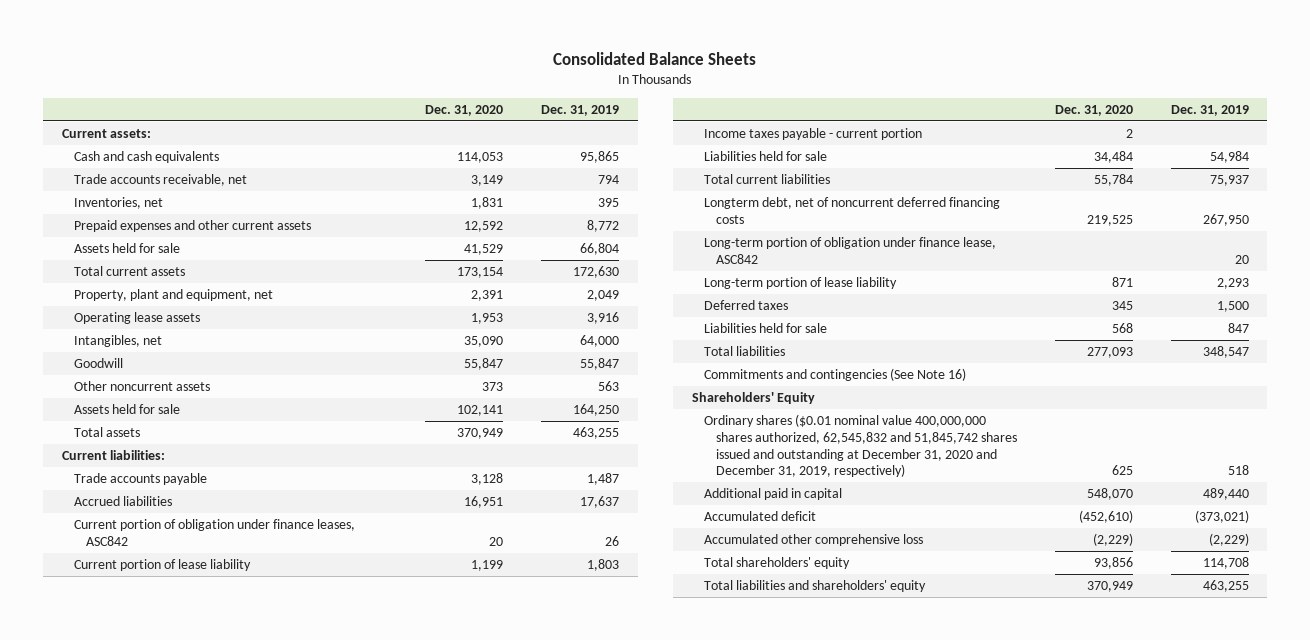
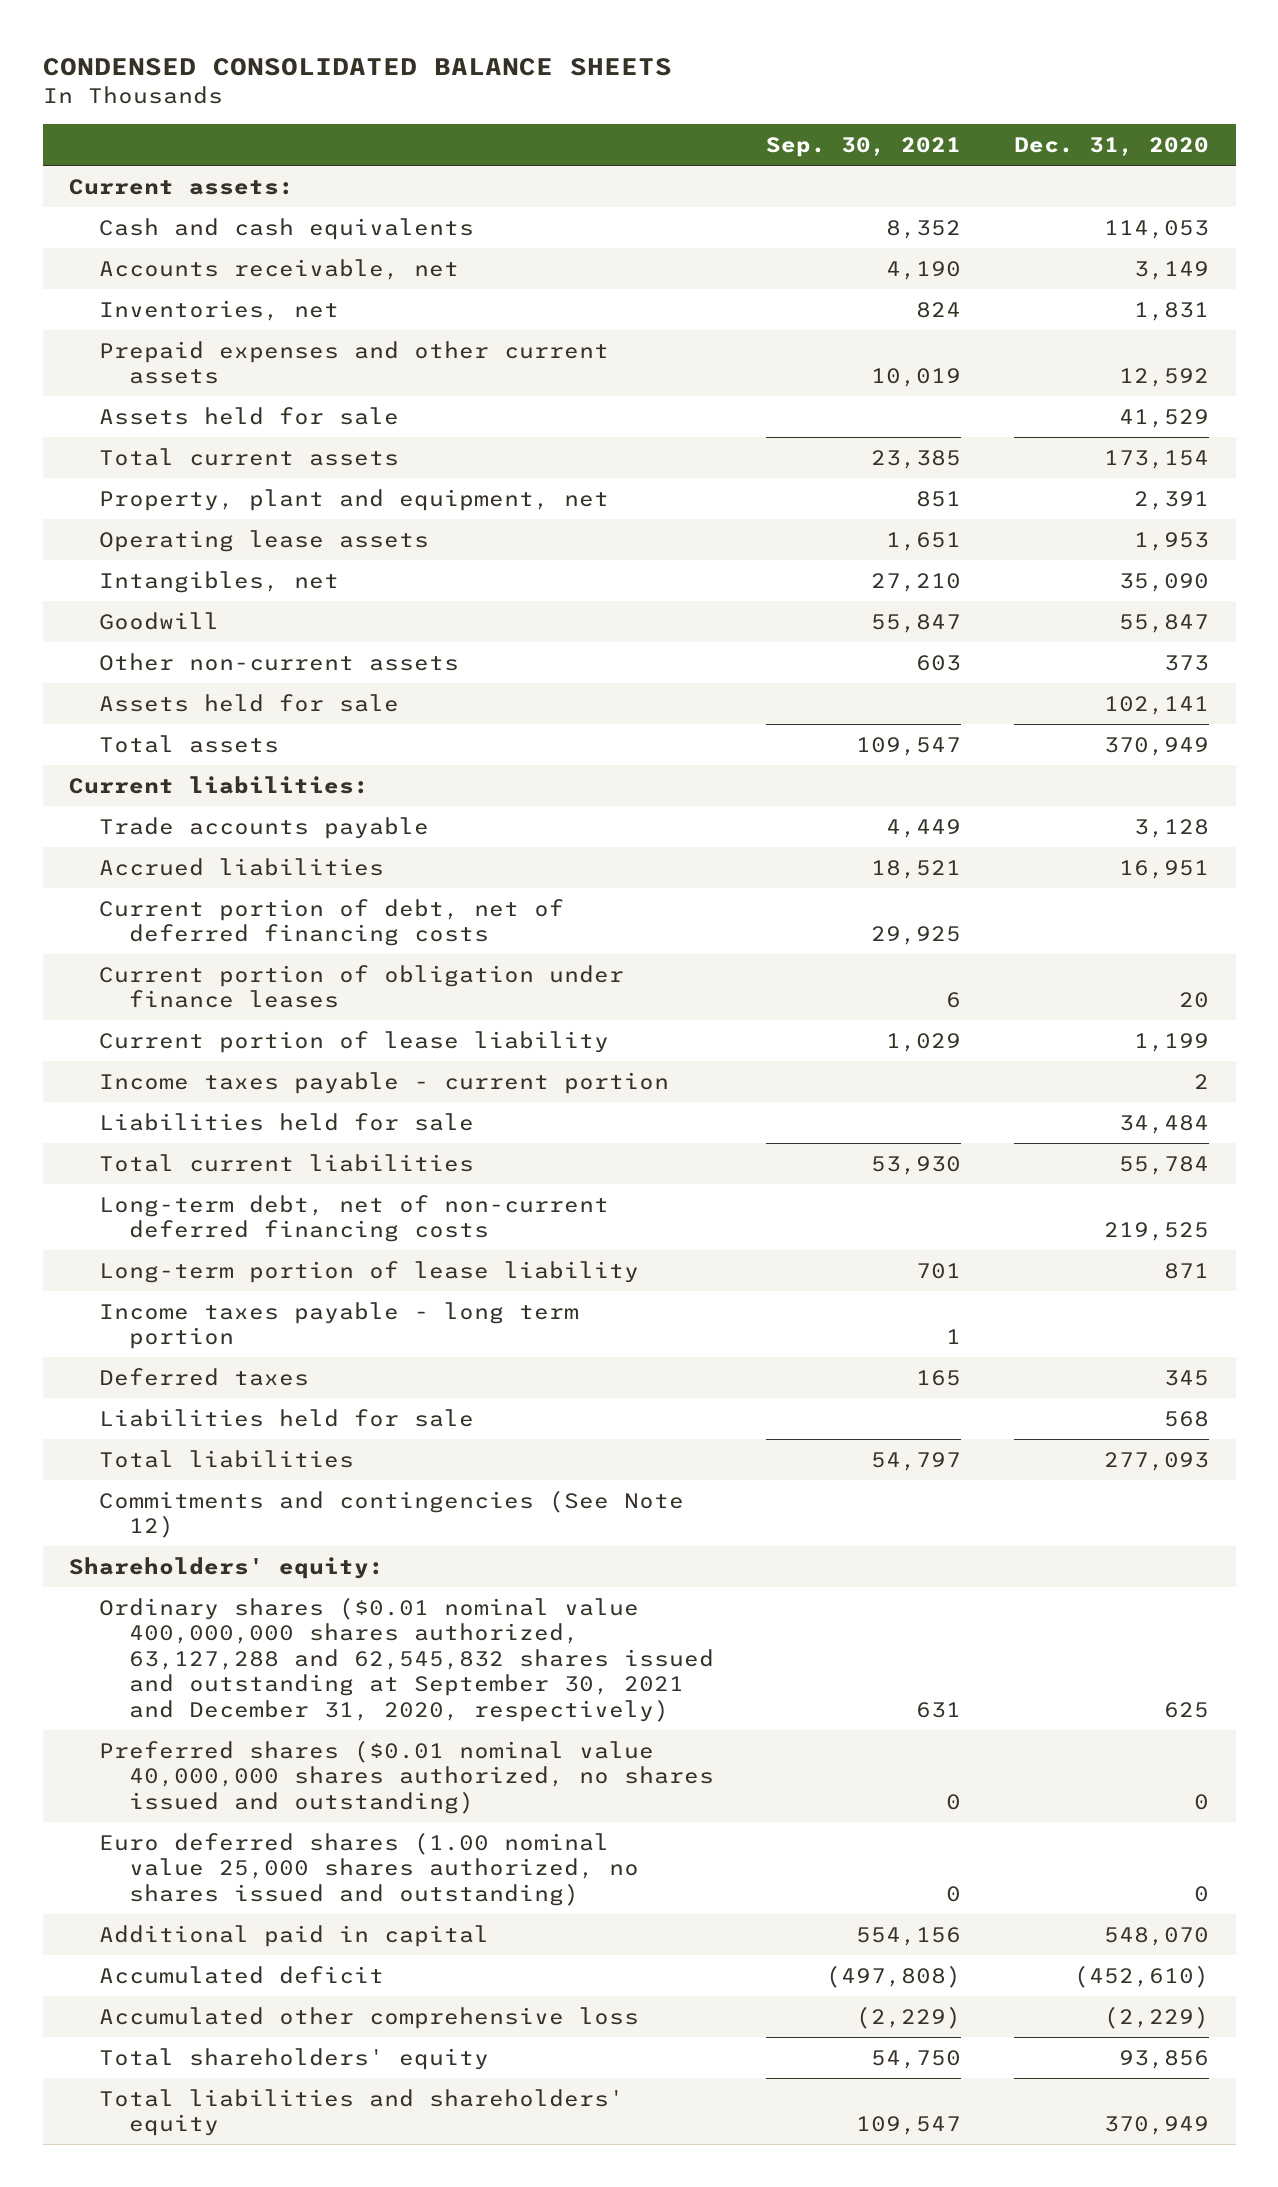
- Consolidated Balance Sheets
+ CONDENSED CONSOLIDATED BALANCE SHEETS
- | Dec. 31, 2020 | Dec. 31, 2019
+ | Sep. 30, 2021 | Dec. 31, 2020
- Trade accounts receivable, net | 3,149 | 794
+ Accounts receivable, net | 4,190 | 3,149
- Other noncurrent assets | 373 | 563
+ Other non-current assets | 603 | 373
- Current portion of obligation under finance leases, ASC842 | 20 | 26
+ Current portion of debt, net of deferred financing costs | 29,925 |
+ Current portion of obligation under finance leases | 6 | 20
- Longterm debt, net of noncurrent deferred financing costs | 219,525 | 267,950
- Long-term portion of obligation under finance lease, ASC842 | | 20
+ Long-term debt, net of non-current deferred financing costs | | 219,525
+ Income taxes payable - long term portion | 1 |
- Commitments and contingencies (See Note 16)
- Shareholders' Equity
- Ordinary shares ($0.01 nominal value 400,000,000 shares authorized, 62,545,832 and 51,845,742 shares issued and outstanding at December 31, 2020 and December 31, 2019, respectively) | 625 | 518
+ Commitments and contingencies (See Note 12)
+ Shareholders' equity:
+ Ordinary shares ($0.01 nominal value 400,000,000 shares authorized, 63,127,288 and 62,545,832 shares issued and outstanding at September 30, 2021 and December 31, 2020, respectively) | 631 | 625
+ Preferred shares ($0.01 nominal value 40,000,000 shares authorized, no shares issued and outstanding) | 0 | 0
+ Euro deferred shares (1.00 nominal value 25,000 shares authorized, no shares issued and outstanding) | 0 | 0

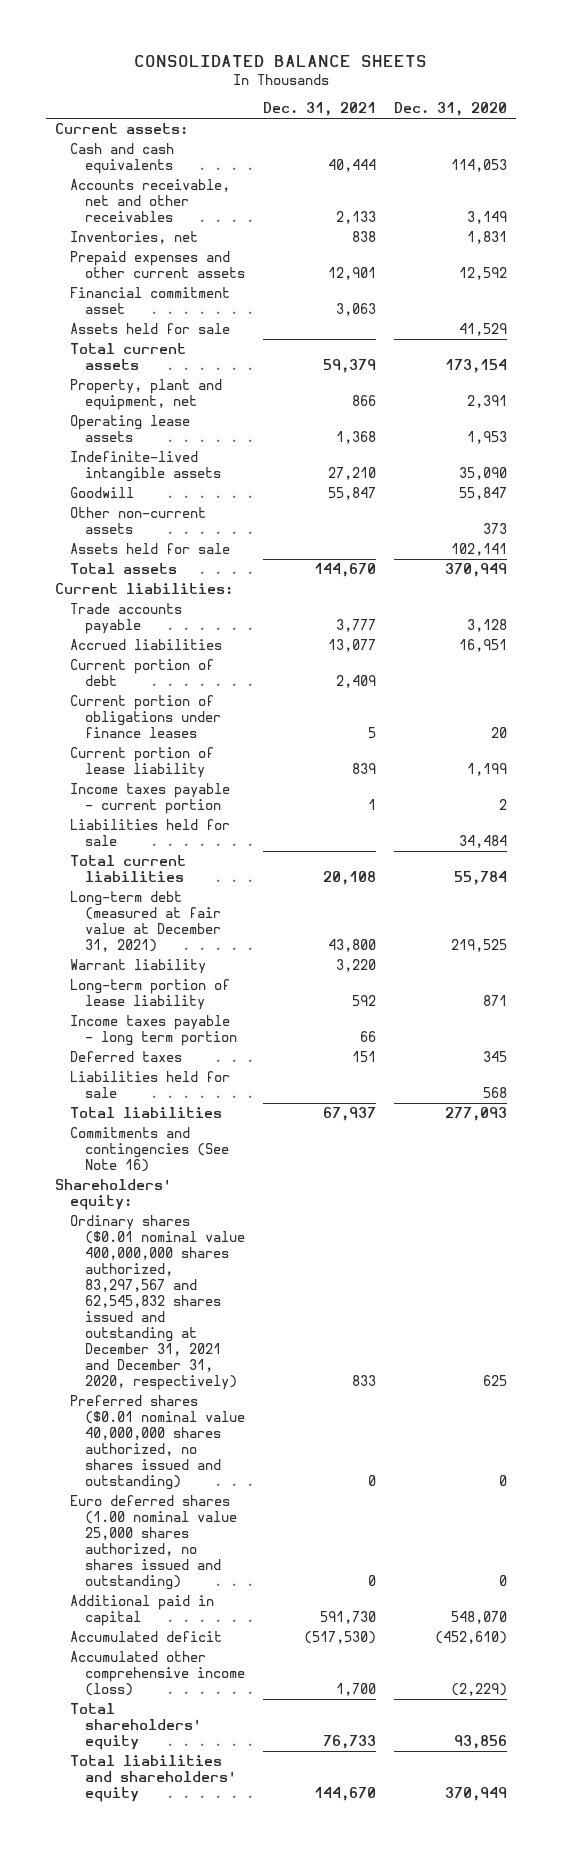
- CONDENSED CONSOLIDATED BALANCE SHEETS
+ CONSOLIDATED BALANCE SHEETS
- | Sep. 30, 2021 | Dec. 31, 2020
+ | Dec. 31, 2021 | Dec. 31, 2020
- Accounts receivable, net | 4,190 | 3,149
+ Accounts receivable, net and other receivables | 2,133 | 3,149
+ Financial commitment asset | 3,063 |
- Intangibles, net | 27,210 | 35,090
+ Indefinite-lived intangible assets | 27,210 | 35,090
- Current portion of debt, net of deferred financing costs | 29,925 |
- Current portion of obligation under finance leases | 6 | 20
+ Current portion of debt | 2,409 |
+ Current portion of obligations under finance leases | 5 | 20
- Long-term debt, net of non-current deferred financing costs | | 219,525
+ Long-term debt (measured at fair value at December 31, 2021) | 43,800 | 219,525
+ Warrant liability | 3,220 |
- Commitments and contingencies (See Note 12)
+ Commitments and contingencies (See Note 16)
- Ordinary shares ($0.01 nominal value 400,000,000 shares authorized, 63,127,288 and 62,545,832 shares issued and outstanding at September 30, 2021 and December 31, 2020, respectively) | 631 | 625
+ Ordinary shares ($0.01 nominal value 400,000,000 shares authorized, 83,297,567 and 62,545,832 shares issued and outstanding at December 31, 2021 and December 31, 2020, respectively) | 833 | 625
- Accumulated other comprehensive loss | (2,229) | (2,229)
+ Accumulated other comprehensive income (loss) | 1,700 | (2,229)

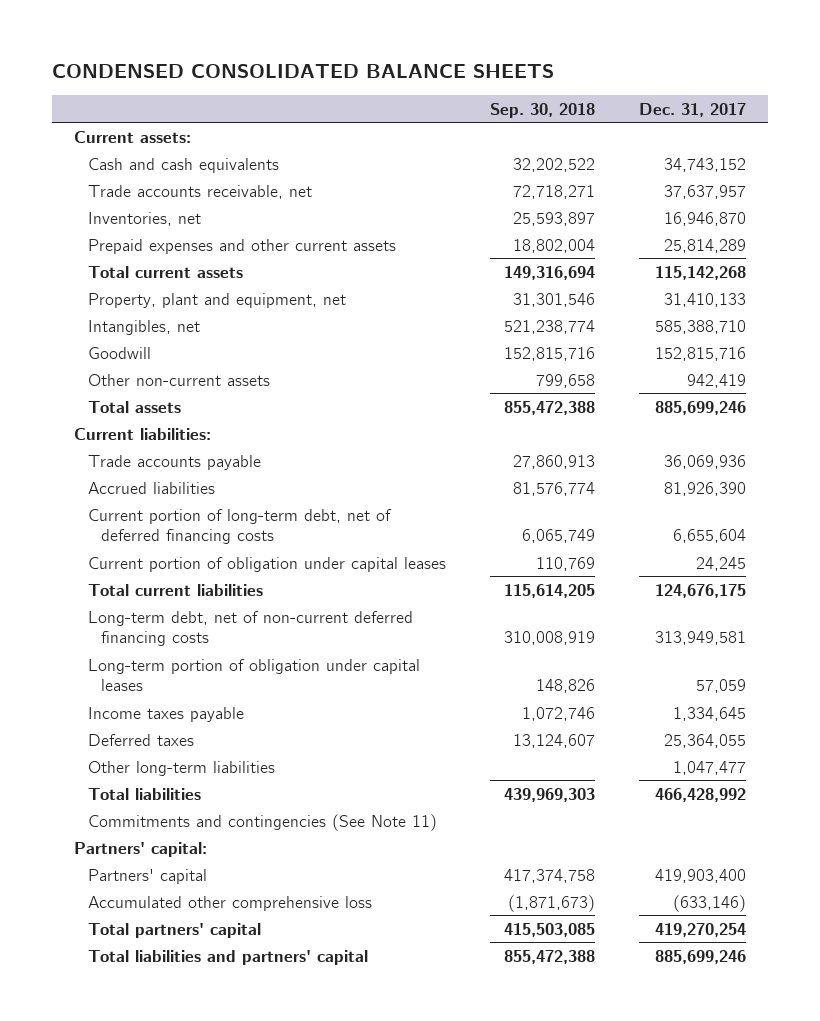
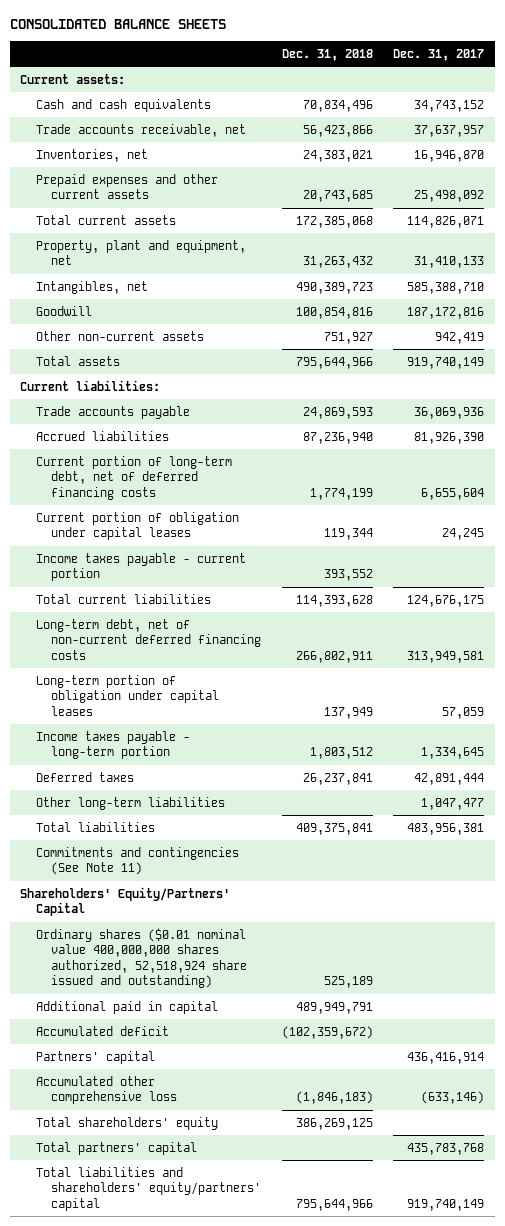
- CONDENSED CONSOLIDATED BALANCE SHEETS
+ CONSOLIDATED BALANCE SHEETS
- | Sep. 30, 2018 | Dec. 31, 2017
+ | Dec. 31, 2018 | Dec. 31, 2017
- Prepaid expenses and other current assets | 18,802,004 | 25,814,289
- Total current assets | 149,316,694 | 115,142,268
+ Prepaid expenses and other current assets | 20,743,685 | 25,498,092
+ Total current assets | 172,385,068 | 114,826,071
- Goodwill | 152,815,716 | 152,815,716
+ Goodwill | 100,854,816 | 187,172,816
- Total assets | 855,472,388 | 885,699,246
+ Total assets | 795,644,966 | 919,740,149
+ Income taxes payable - current portion | 393,552 |
- Income taxes payable | 1,072,746 | 1,334,645
- Deferred taxes | 13,124,607 | 25,364,055
+ Income taxes payable - long-term portion | 1,803,512 | 1,334,645
+ Deferred taxes | 26,237,841 | 42,891,444
- Total liabilities | 439,969,303 | 466,428,992
+ Total liabilities | 409,375,841 | 483,956,381
- Partners' capital:
- Partners' capital | 417,374,758 | 419,903,400
+ Shareholders' Equity/Partners' Capital
+ Ordinary shares ($0.01 nominal value 400,000,000 shares authorized, 52,518,924 share issued and outstanding) | 525,189 |
+ Additional paid in capital | 489,949,791 |
+ Accumulated deficit | (102,359,672) |
+ Partners' capital | | 436,416,914
- Total partners' capital | 415,503,085 | 419,270,254
- Total liabilities and partners' capital | 855,472,388 | 885,699,246
+ Total shareholders' equity | 386,269,125 |
+ Total partners' capital | | 435,783,768
+ Total liabilities and shareholders' equity/partners' capital | 795,644,966 | 919,740,149

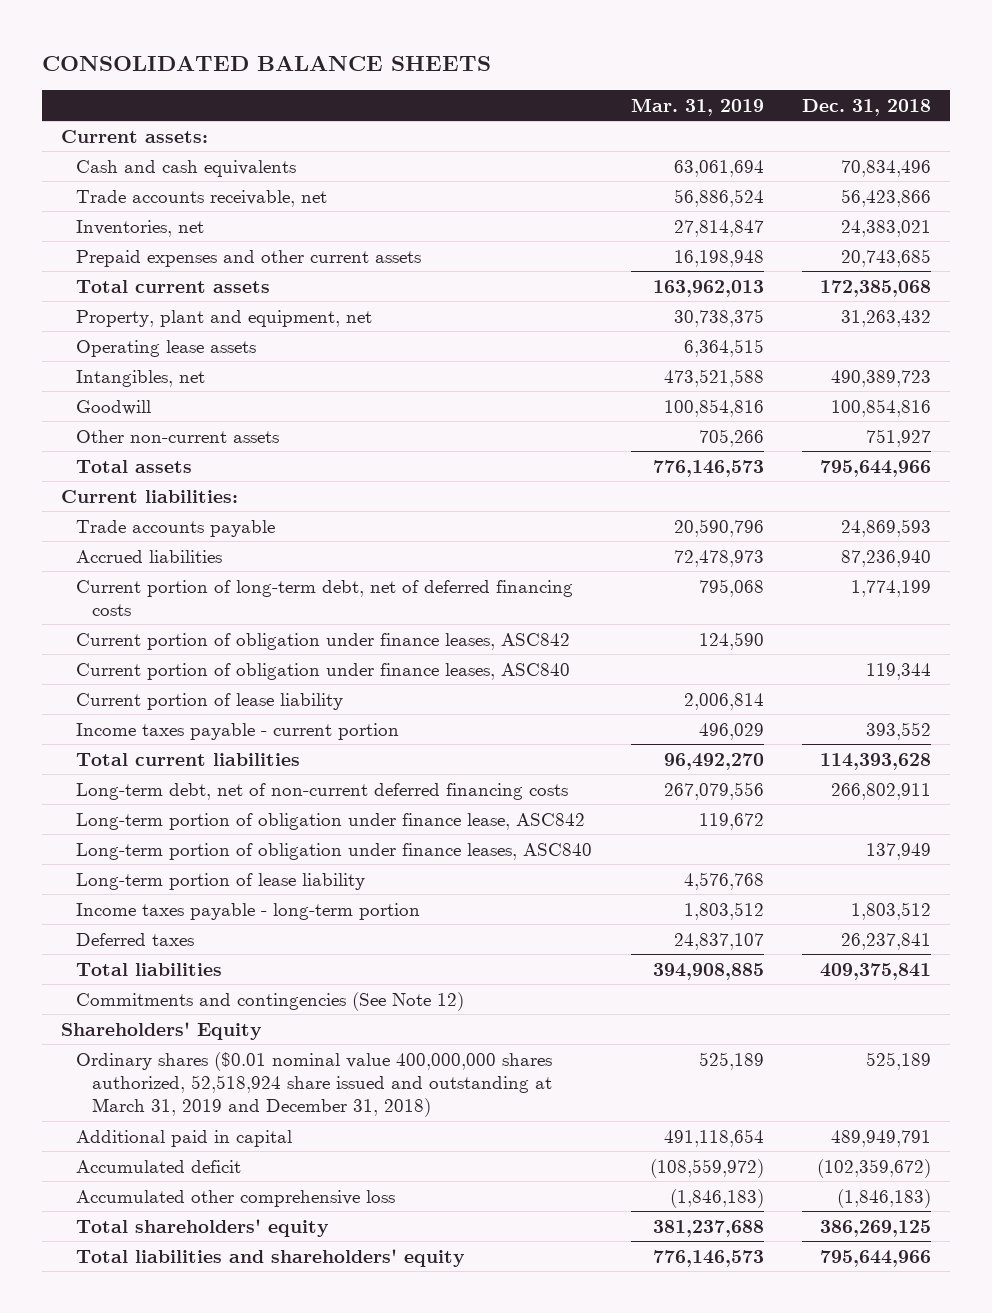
- | Dec. 31, 2018 | Dec. 31, 2017
+ | Mar. 31, 2019 | Dec. 31, 2018
+ Operating lease assets | 6,364,515 |
- Current portion of obligation under capital leases | 119,344 | 24,245
+ Current portion of obligation under finance leases, ASC842 | 124,590 |
+ Current portion of obligation under finance leases, ASC840 | | 119,344
+ Current portion of lease liability | 2,006,814 |
- Long-term portion of obligation under capital leases | 137,949 | 57,059
+ Long-term portion of obligation under finance lease, ASC842 | 119,672 |
+ Long-term portion of obligation under finance leases, ASC840 | | 137,949
+ Long-term portion of lease liability | 4,576,768 |
- Other long-term liabilities | | 1,047,477
- Commitments and contingencies (See Note 11)
- Shareholders' Equity/Partners' Capital
- Ordinary shares ($0.01 nominal value 400,000,000 shares authorized, 52,518,924 share issued and outstanding) | 525,189 |
+ Commitments and contingencies (See Note 12)
+ Shareholders' Equity
+ Ordinary shares ($0.01 nominal value 400,000,000 shares authorized, 52,518,924 share issued and outstanding at March 31, 2019 and December 31, 2018) | 525,189 | 525,189
- Partners' capital | | 436,416,914
- Total partners' capital | | 435,783,768
- Total liabilities and shareholders' equity/partners' capital | 795,644,966 | 919,740,149
+ Total liabilities and shareholders' equity | 776,146,573 | 795,644,966

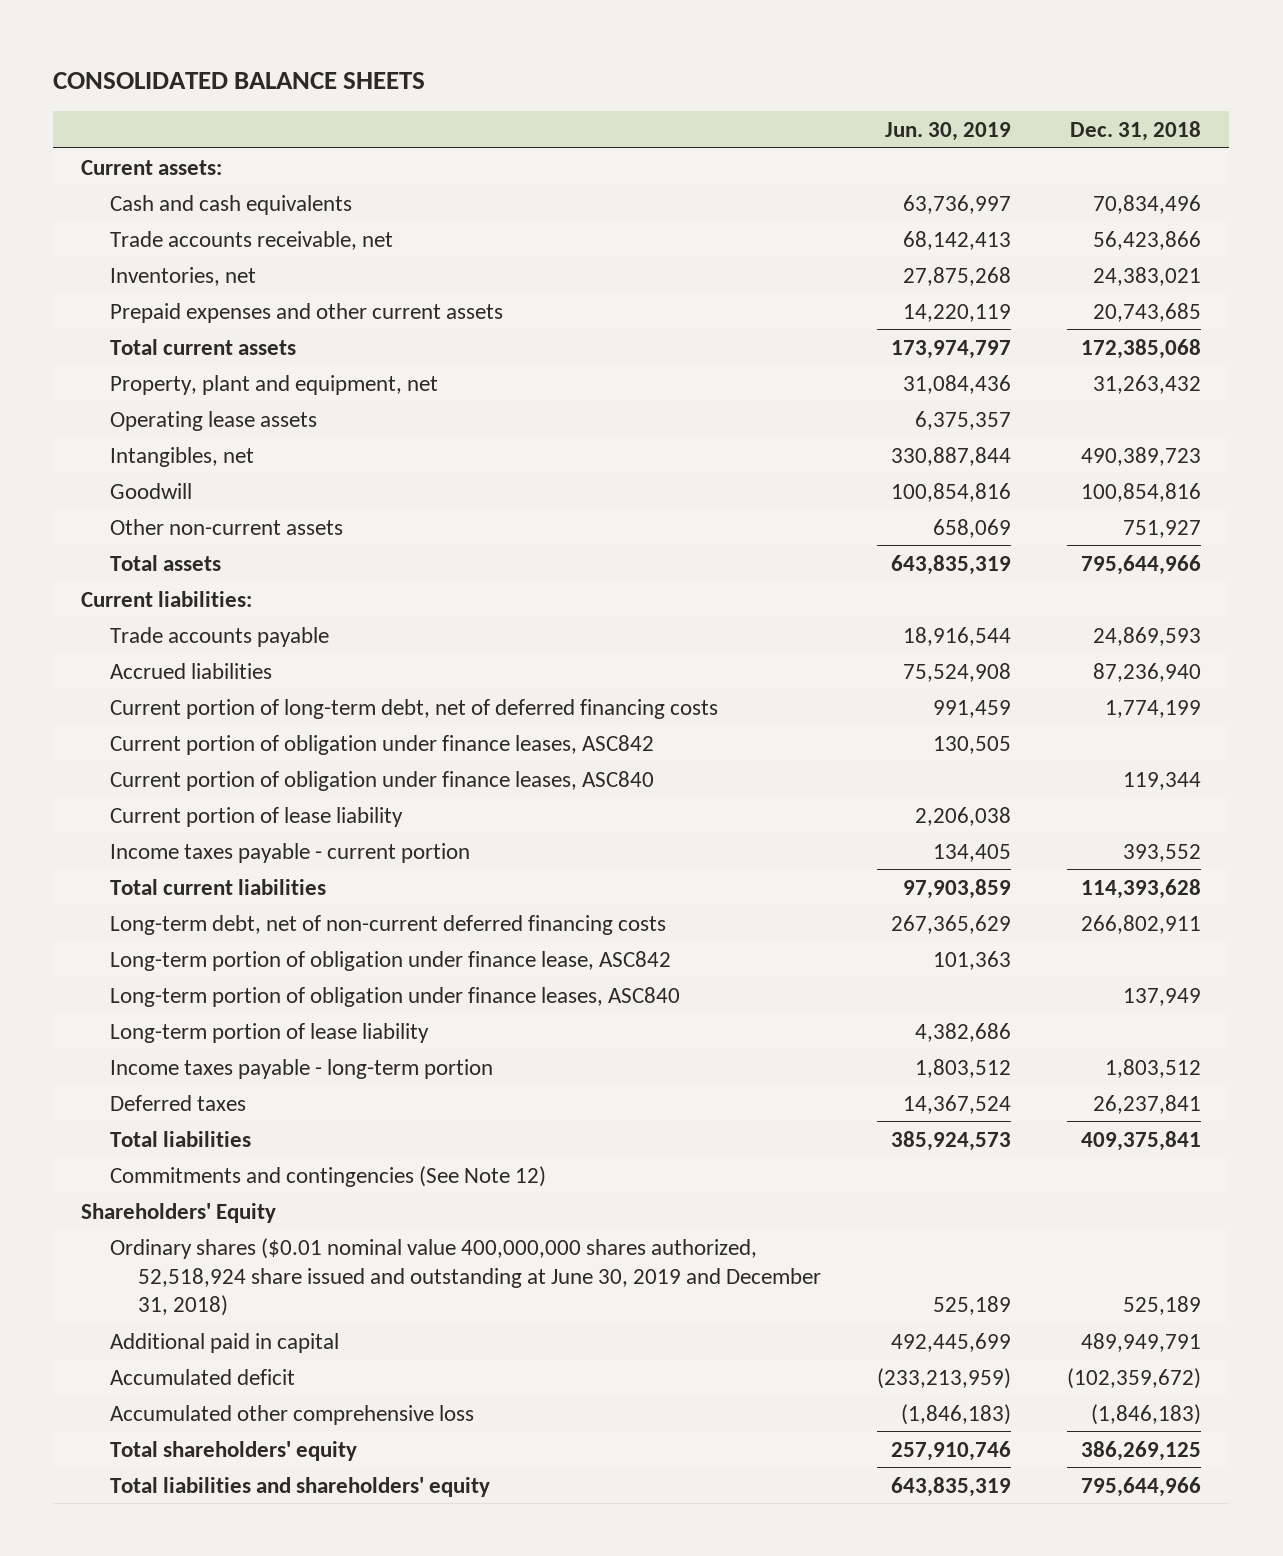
- | Mar. 31, 2019 | Dec. 31, 2018
+ | Jun. 30, 2019 | Dec. 31, 2018
- Ordinary shares ($0.01 nominal value 400,000,000 shares authorized, 52,518,924 share issued and outstanding at March 31, 2019 and December 31, 2018) | 525,189 | 525,189
+ Ordinary shares ($0.01 nominal value 400,000,000 shares authorized, 52,518,924 share issued and outstanding at June 30, 2019 and December 31, 2018) | 525,189 | 525,189

